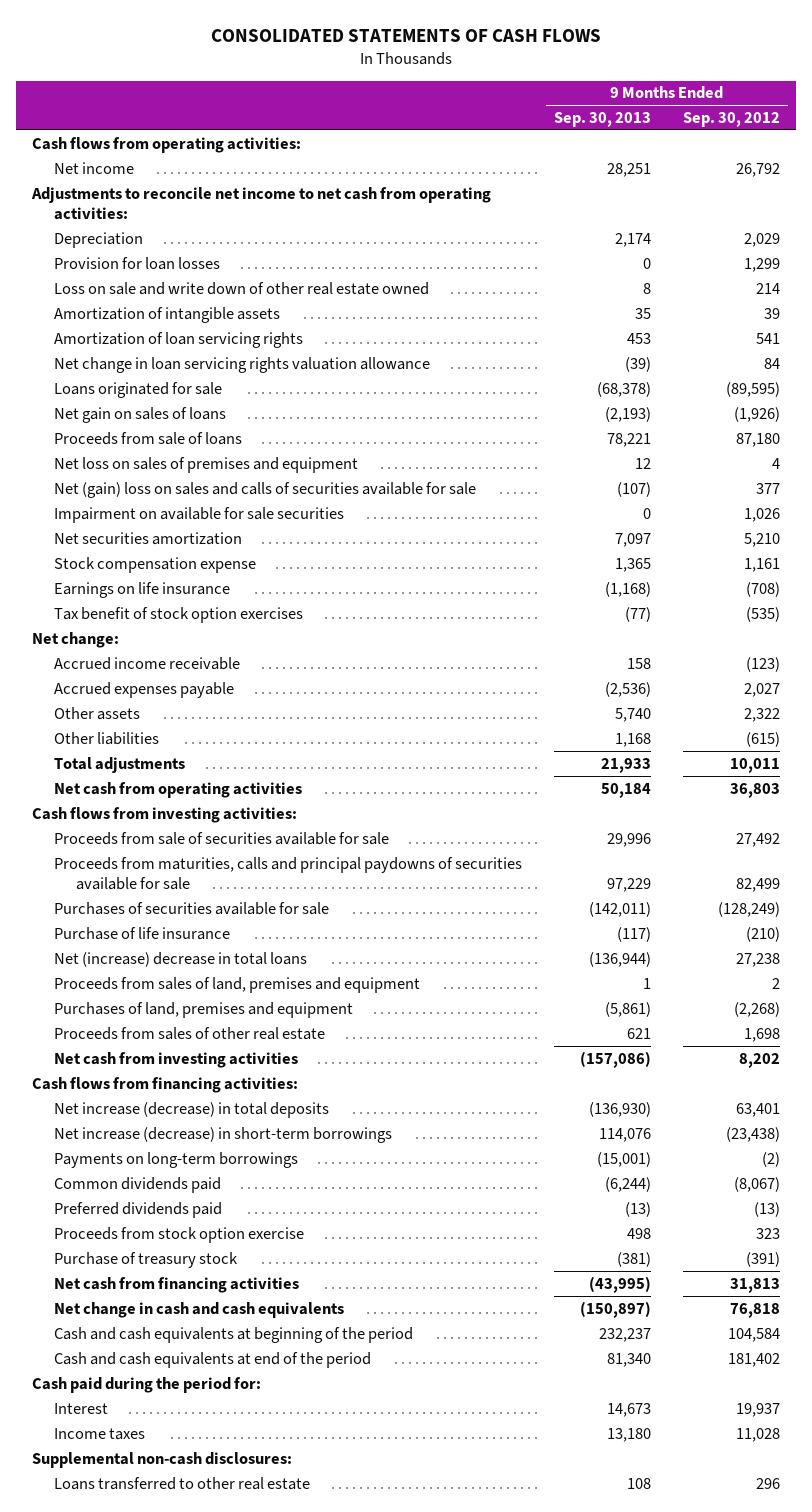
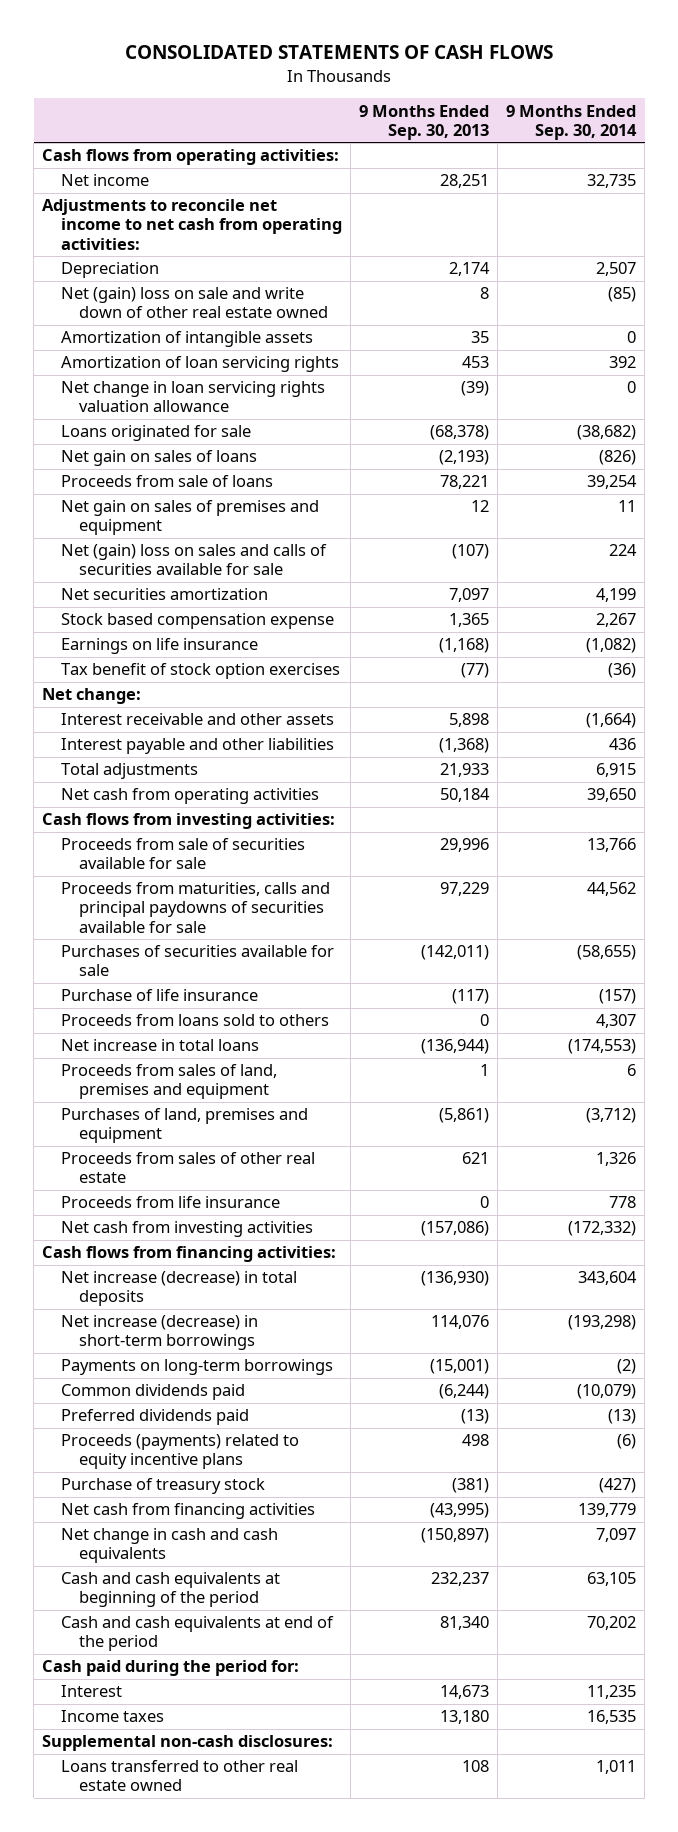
- | 9 Months Ended Sep. 30, 2013 | 9 Months Ended Sep. 30, 2012
+ | 9 Months Ended Sep. 30, 2013 | 9 Months Ended Sep. 30, 2014
- Provision for loan losses | 0 | 1,299
- Loss on sale and write down of other real estate owned | 8 | 214
+ Net (gain) loss on sale and write down of other real estate owned | 8 | (85)
- Net loss on sales of premises and equipment | 12 | 4
+ Net gain on sales of premises and equipment | 12 | 11
- Impairment on available for sale securities | 0 | 1,026
- Stock compensation expense | 1,365 | 1,161
+ Stock based compensation expense | 1,365 | 2,267
- Accrued income receivable | 158 | (123)
- Accrued expenses payable | (2,536) | 2,027
- Other assets | 5,740 | 2,322
- Other liabilities | 1,168 | (615)
+ Interest receivable and other assets | 5,898 | (1,664)
+ Interest payable and other liabilities | (1,368) | 436
- Net (increase) decrease in total loans | (136,944) | 27,238
+ Proceeds from loans sold to others | 0 | 4,307
+ Net increase in total loans | (136,944) | (174,553)
+ Proceeds from life insurance | 0 | 778
- Proceeds from stock option exercise | 498 | 323
+ Proceeds (payments) related to equity incentive plans | 498 | (6)
- Loans transferred to other real estate | 108 | 296
+ Loans transferred to other real estate owned | 108 | 1,011

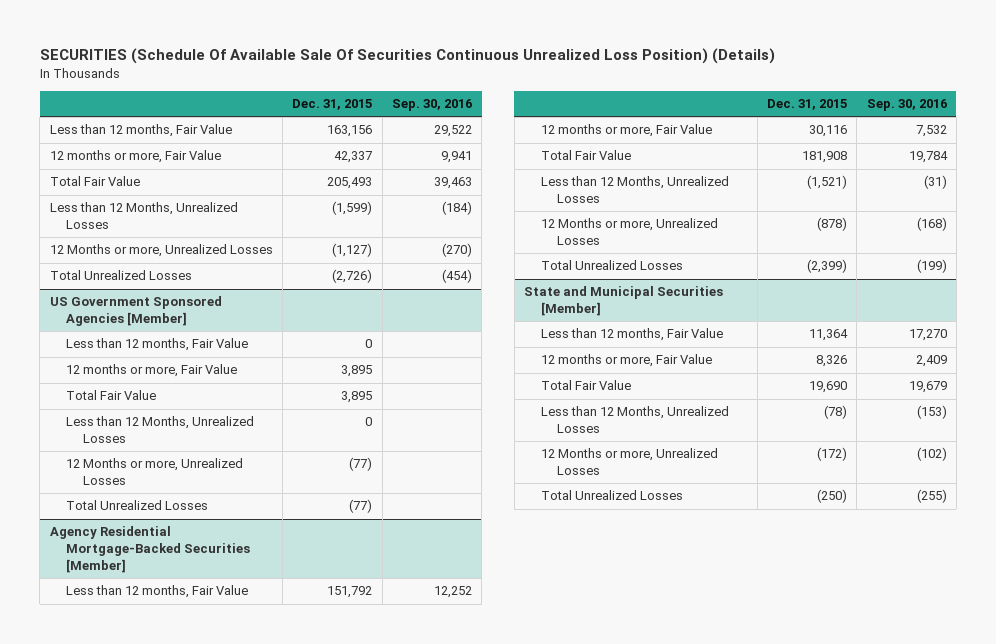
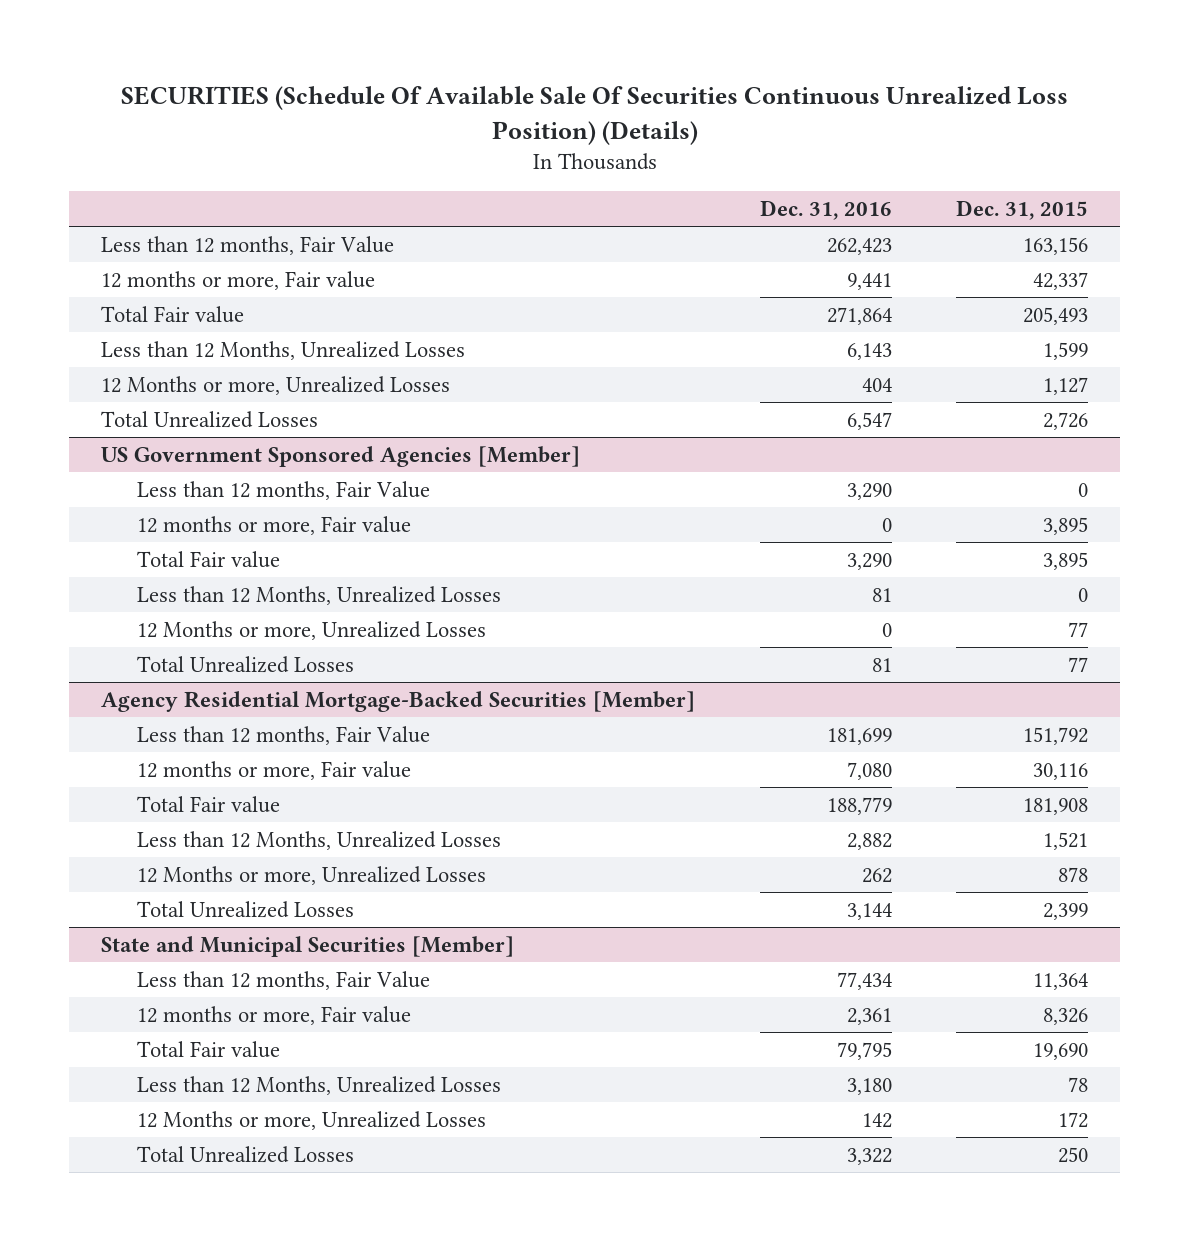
- | Dec. 31, 2015 | Sep. 30, 2016
+ | Dec. 31, 2016 | Dec. 31, 2015
- 12 months or more, Fair Value | 42,337 | 9,941
- Total Fair Value | 205,493 | 39,463
- Less than 12 Months, Unrealized Losses | (1,599) | (184)
- 12 Months or more, Unrealized Losses | (1,127) | (270)
- Total Unrealized Losses | (2,726) | (454)
+ 12 months or more, Fair value | 9,441 | 42,337
+ Total Fair value | 271,864 | 205,493
+ Less than 12 Months, Unrealized Losses | 6,143 | 1,599
+ 12 Months or more, Unrealized Losses | 404 | 1,127
+ Total Unrealized Losses | 6,547 | 2,726
@ US Government Sponsored Agencies [Member]
- 12 months or more, Fair Value | 3,895 |
- Total Fair Value | 3,895 |
+ 12 months or more, Fair value | 0 | 3,895
+ Total Fair value | 3,290 | 3,895
- 12 Months or more, Unrealized Losses | (77) |
- Total Unrealized Losses | (77) |
+ 12 Months or more, Unrealized Losses | 0 | 77
+ Total Unrealized Losses | 81 | 77
@ Agency Residential Mortgage-Backed Securities [Member]
- 12 months or more, Fair Value | 30,116 | 7,532
- Total Fair Value | 181,908 | 19,784
- Less than 12 Months, Unrealized Losses | (1,521) | (31)
- 12 Months or more, Unrealized Losses | (878) | (168)
- Total Unrealized Losses | (2,399) | (199)
+ 12 months or more, Fair value | 7,080 | 30,116
+ Total Fair value | 188,779 | 181,908
+ Less than 12 Months, Unrealized Losses | 2,882 | 1,521
+ 12 Months or more, Unrealized Losses | 262 | 878
+ Total Unrealized Losses | 3,144 | 2,399
@ State and Municipal Securities [Member]
- 12 months or more, Fair Value | 8,326 | 2,409
- Total Fair Value | 19,690 | 19,679
- Less than 12 Months, Unrealized Losses | (78) | (153)
- 12 Months or more, Unrealized Losses | (172) | (102)
- Total Unrealized Losses | (250) | (255)
+ 12 months or more, Fair value | 2,361 | 8,326
+ Total Fair value | 79,795 | 19,690
+ Less than 12 Months, Unrealized Losses | 3,180 | 78
+ 12 Months or more, Unrealized Losses | 142 | 172
+ Total Unrealized Losses | 3,322 | 250

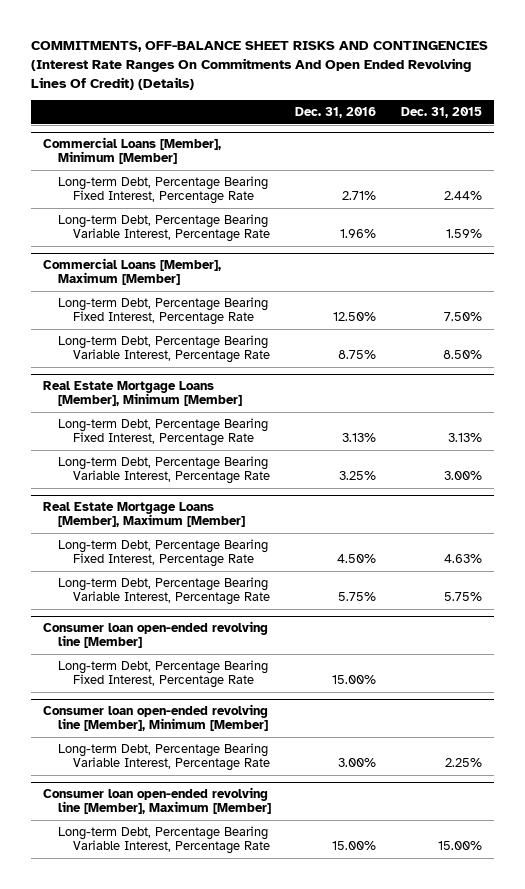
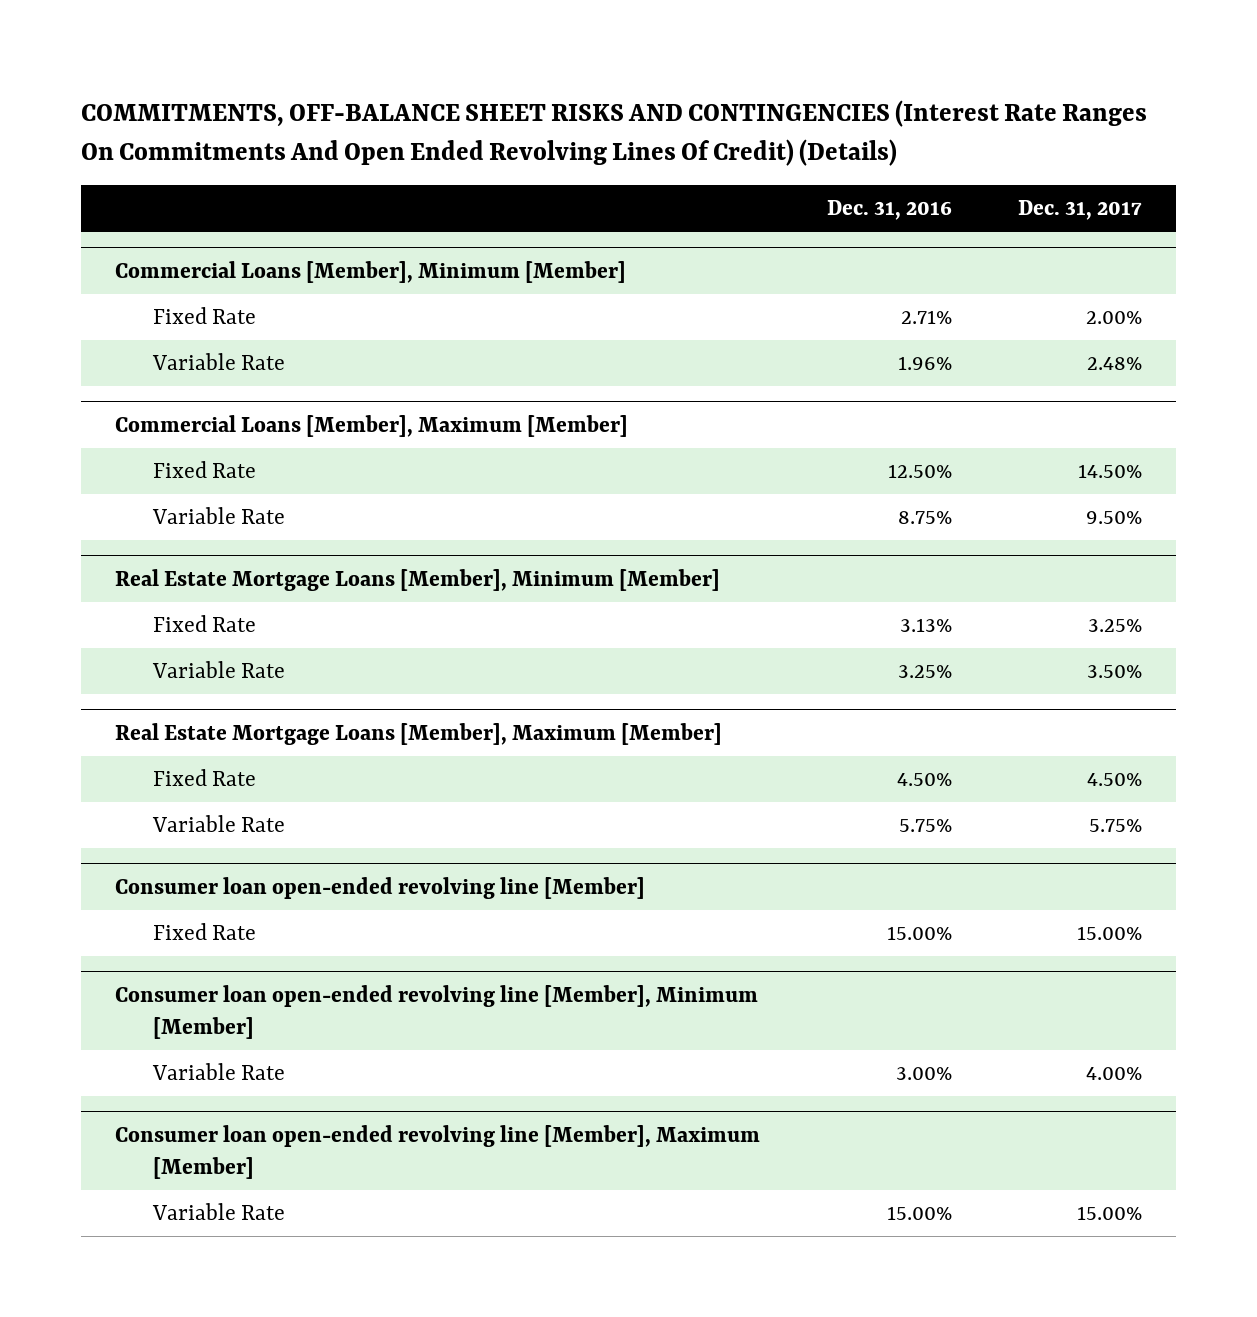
- | Dec. 31, 2016 | Dec. 31, 2015
+ | Dec. 31, 2016 | Dec. 31, 2017
@ Commercial Loans [Member], Minimum [Member]
- Long-term Debt, Percentage Bearing Fixed Interest, Percentage Rate | 2.71% | 2.44%
- Long-term Debt, Percentage Bearing Variable Interest, Percentage Rate | 1.96% | 1.59%
+ Fixed Rate | 2.71% | 2.00%
+ Variable Rate | 1.96% | 2.48%
@ Commercial Loans [Member], Maximum [Member]
- Long-term Debt, Percentage Bearing Fixed Interest, Percentage Rate | 12.50% | 7.50%
- Long-term Debt, Percentage Bearing Variable Interest, Percentage Rate | 8.75% | 8.50%
+ Fixed Rate | 12.50% | 14.50%
+ Variable Rate | 8.75% | 9.50%
@ Real Estate Mortgage Loans [Member], Minimum [Member]
- Long-term Debt, Percentage Bearing Fixed Interest, Percentage Rate | 3.13% | 3.13%
- Long-term Debt, Percentage Bearing Variable Interest, Percentage Rate | 3.25% | 3.00%
+ Fixed Rate | 3.13% | 3.25%
+ Variable Rate | 3.25% | 3.50%
@ Real Estate Mortgage Loans [Member], Maximum [Member]
- Long-term Debt, Percentage Bearing Fixed Interest, Percentage Rate | 4.50% | 4.63%
- Long-term Debt, Percentage Bearing Variable Interest, Percentage Rate | 5.75% | 5.75%
+ Fixed Rate | 4.50% | 4.50%
+ Variable Rate | 5.75% | 5.75%
@ Consumer loan open-ended revolving line [Member]
- Long-term Debt, Percentage Bearing Fixed Interest, Percentage Rate | 15.00% |
+ Fixed Rate | 15.00% | 15.00%
@ Consumer loan open-ended revolving line [Member], Minimum [Member]
- Long-term Debt, Percentage Bearing Variable Interest, Percentage Rate | 3.00% | 2.25%
+ Variable Rate | 3.00% | 4.00%
@ Consumer loan open-ended revolving line [Member], Maximum [Member]
- Long-term Debt, Percentage Bearing Variable Interest, Percentage Rate | 15.00% | 15.00%
+ Variable Rate | 15.00% | 15.00%

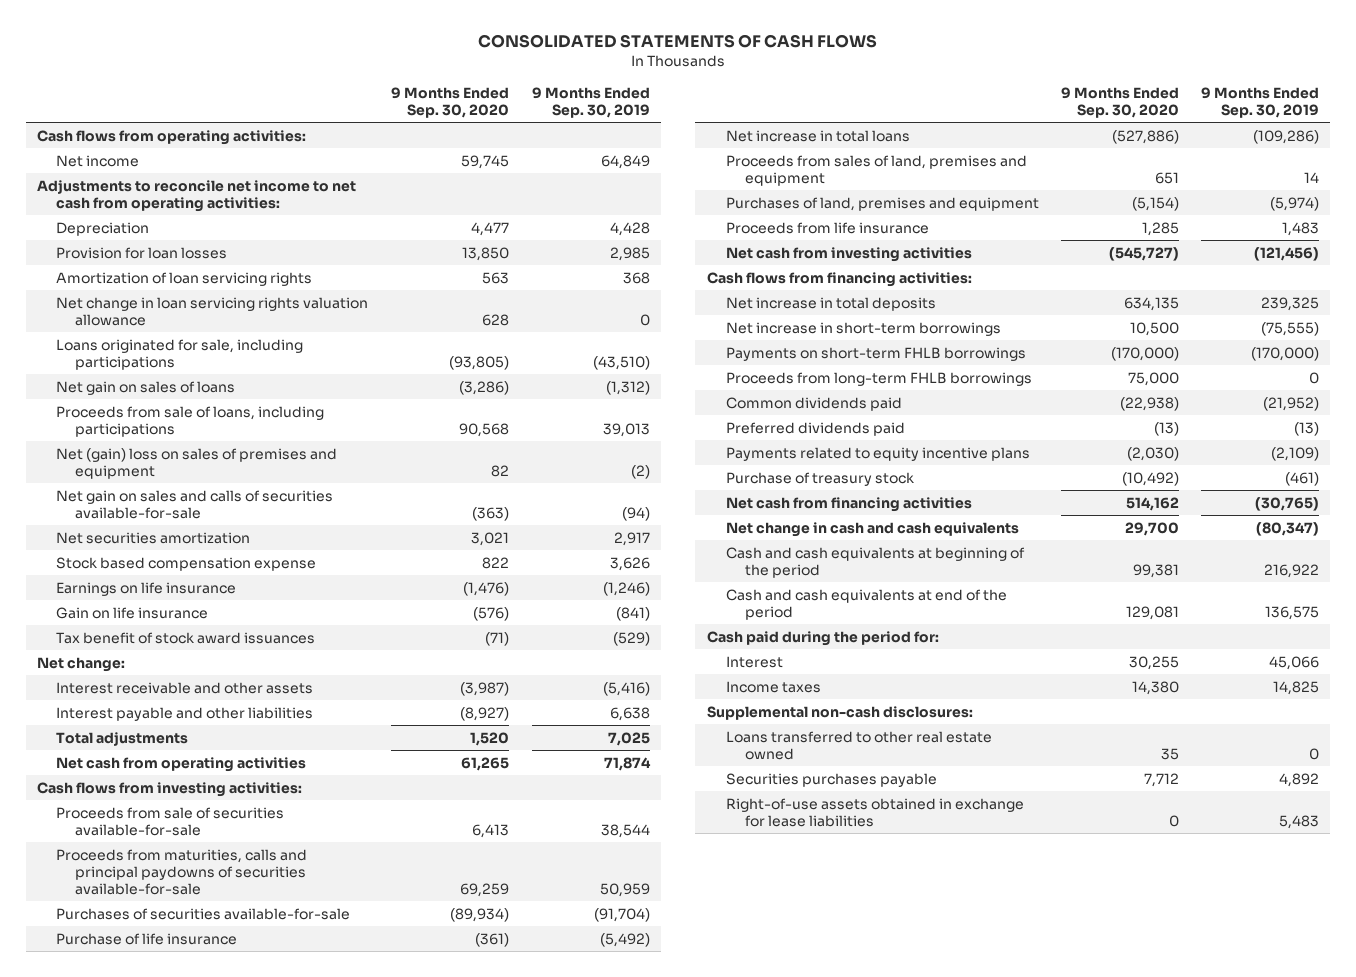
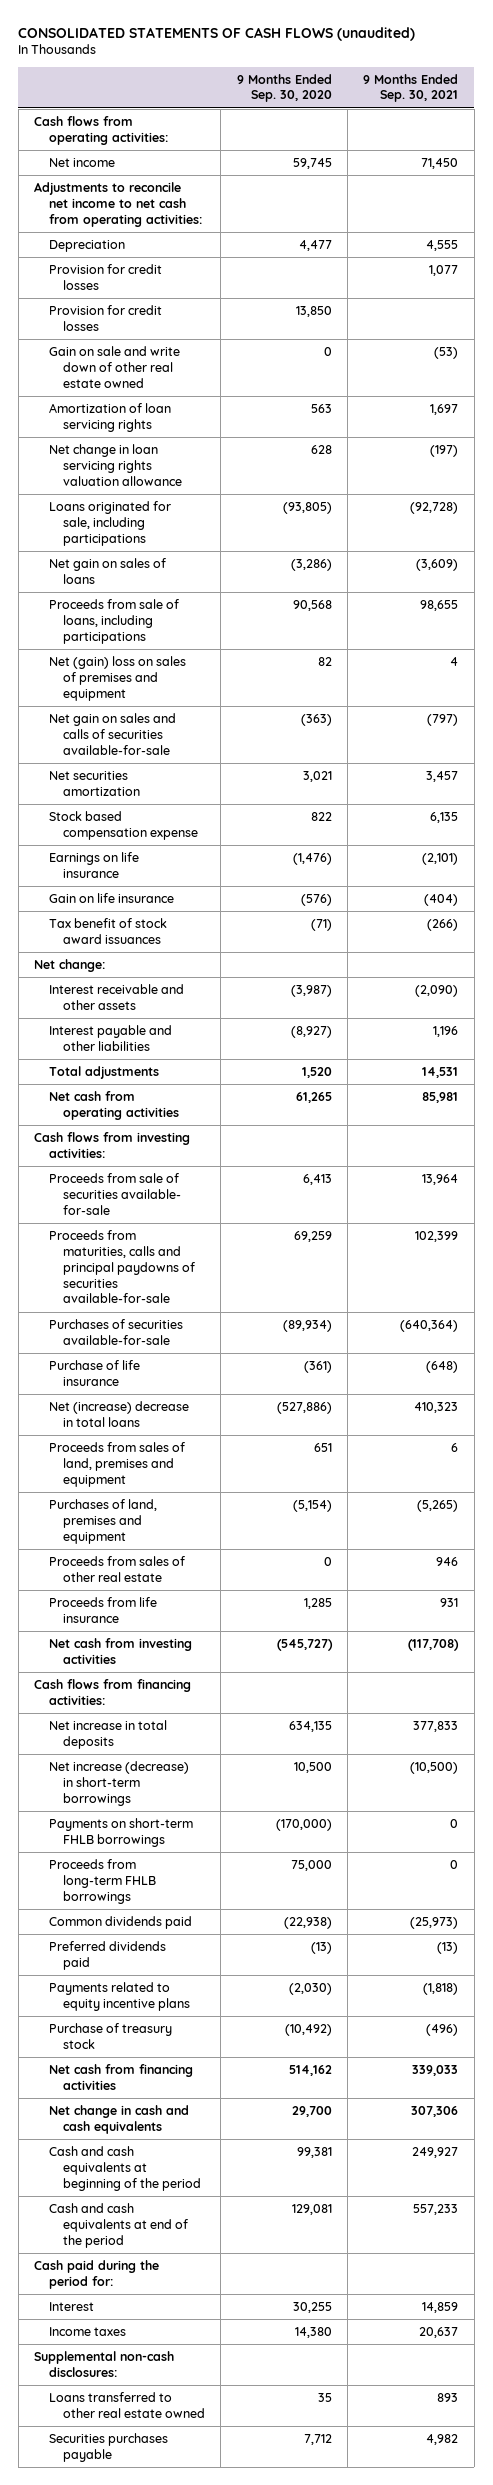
- CONSOLIDATED STATEMENTS OF CASH FLOWS
+ CONSOLIDATED STATEMENTS OF CASH FLOWS (unaudited)
- | 9 Months Ended Sep. 30, 2020 | 9 Months Ended Sep. 30, 2019
+ | 9 Months Ended Sep. 30, 2020 | 9 Months Ended Sep. 30, 2021
- Provision for loan losses | 13,850 | 2,985
+ Provision for credit losses | | 1,077
+ Provision for credit losses | 13,850 |
+ Gain on sale and write down of other real estate owned | 0 | (53)
- Proceeds from sale of securities available-for-sale | 6,413 | 38,544
+ Proceeds from sale of securities available- for-sale | 6,413 | 13,964
- Net increase in total loans | (527,886) | (109,286)
+ Net (increase) decrease in total loans | (527,886) | 410,323
+ Proceeds from sales of other real estate | 0 | 946
- Net increase in short-term borrowings | 10,500 | (75,555)
+ Net increase (decrease) in short-term borrowings | 10,500 | (10,500)
- Right-of-use assets obtained in exchange for lease liabilities | 0 | 5,483

